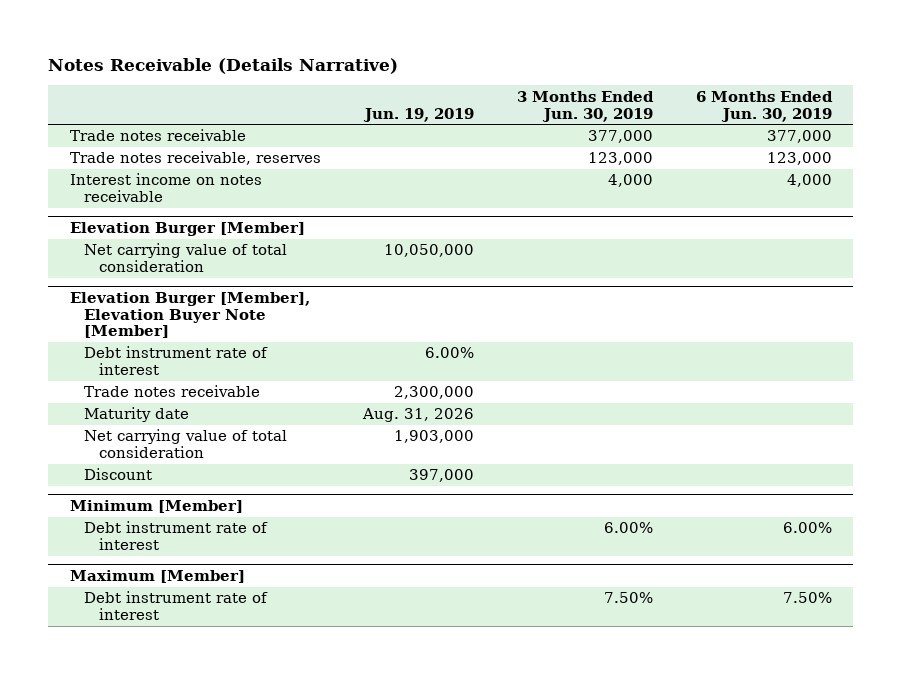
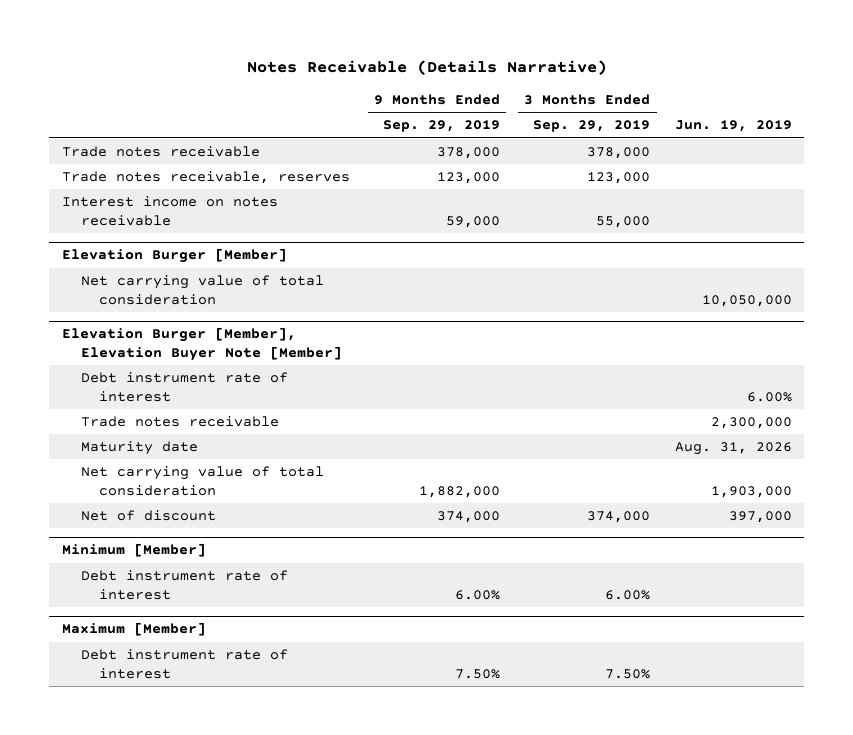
- | Jun. 19, 2019 | 3 Months Ended Jun. 30, 2019 | 6 Months Ended Jun. 30, 2019
+ | 9 Months Ended Sep. 29, 2019 | 3 Months Ended Sep. 29, 2019 | Jun. 19, 2019
@ Elevation Burger [Member], Elevation Buyer Note [Member]
- Discount | 397,000 | |
+ Net of discount | 374,000 | 374,000 | 397,000

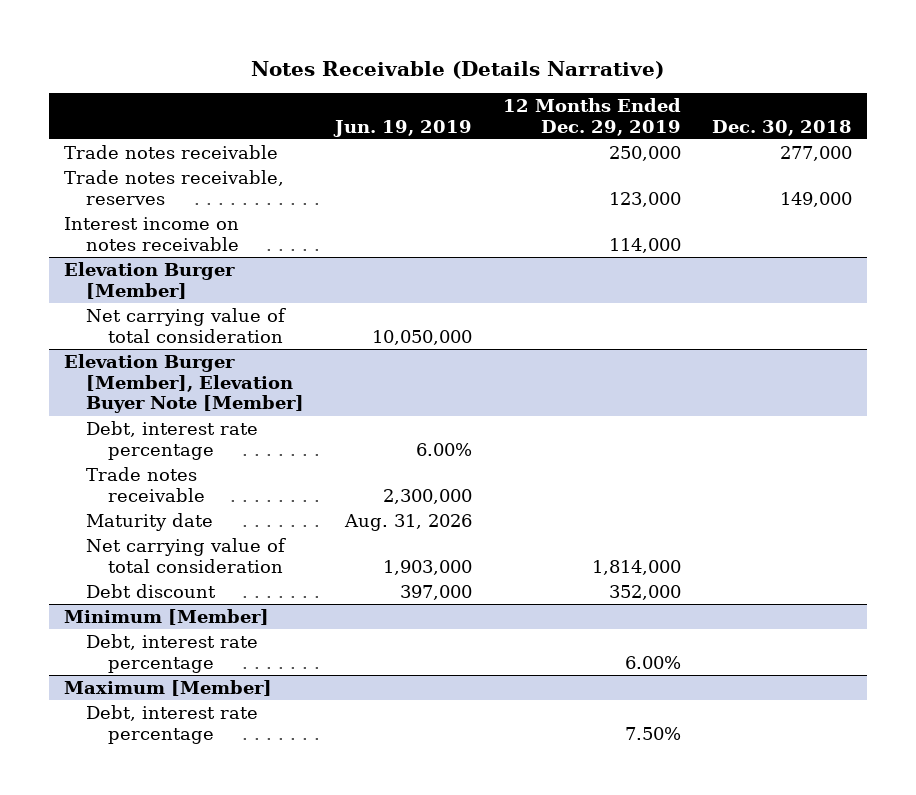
- | 9 Months Ended Sep. 29, 2019 | 3 Months Ended Sep. 29, 2019 | Jun. 19, 2019
+ | Jun. 19, 2019 | 12 Months Ended Dec. 29, 2019 | Dec. 30, 2018
@ Elevation Burger [Member], Elevation Buyer Note [Member]
- Debt instrument rate of interest | | | 6.00%
+ Debt, interest rate percentage | 6.00% | |
- Net of discount | 374,000 | 374,000 | 397,000
+ Debt discount | 397,000 | 352,000 |
@ Minimum [Member]
- Debt instrument rate of interest | 6.00% | 6.00% |
+ Debt, interest rate percentage | | 6.00% |
@ Maximum [Member]
- Debt instrument rate of interest | 7.50% | 7.50% |
+ Debt, interest rate percentage | | 7.50% |

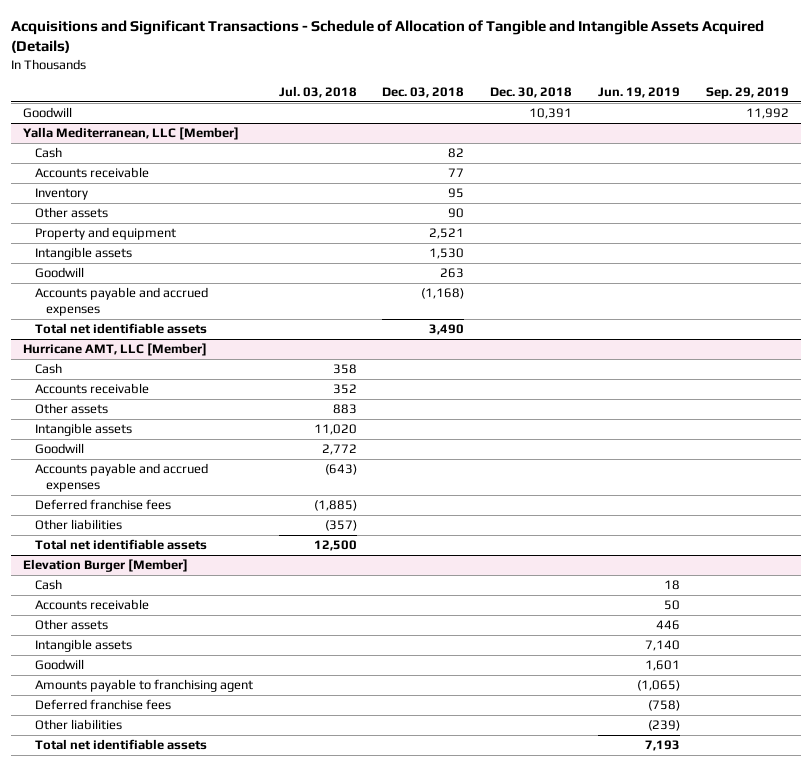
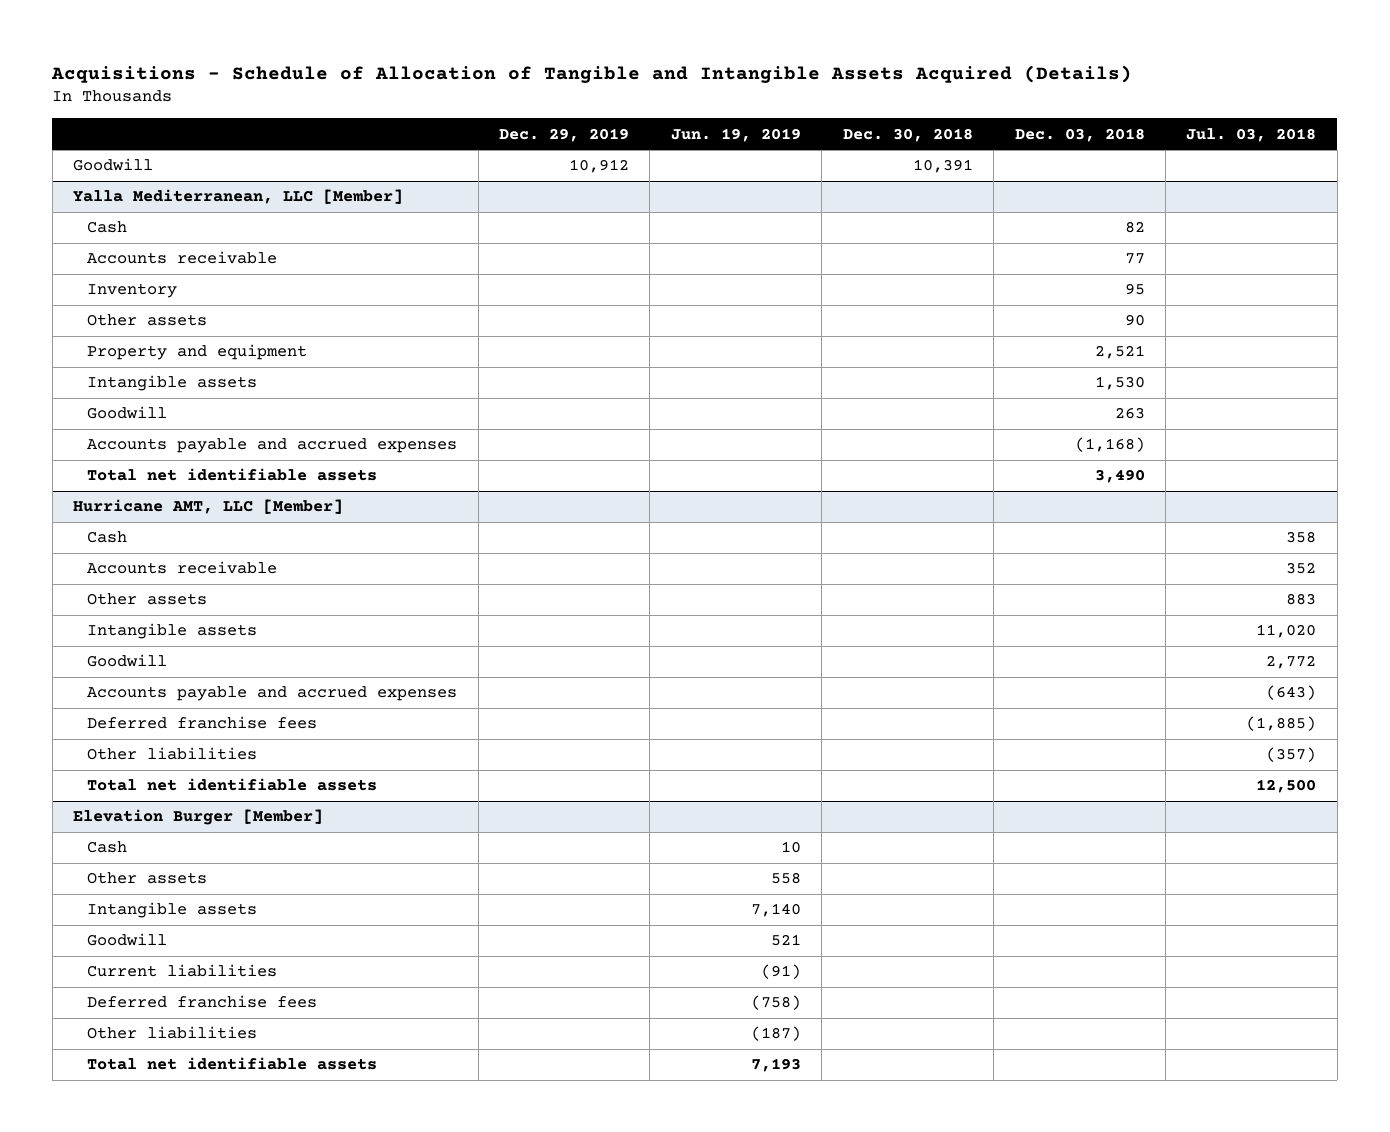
- Acquisitions and Significant Transactions - Schedule of Allocation of Tangible and Intangible Assets Acquired (Details)
+ Acquisitions - Schedule of Allocation of Tangible and Intangible Assets Acquired (Details)
- | Jul. 03, 2018 | Dec. 03, 2018 | Dec. 30, 2018 | Jun. 19, 2019 | Sep. 29, 2019
+ | Dec. 29, 2019 | Jun. 19, 2019 | Dec. 30, 2018 | Dec. 03, 2018 | Jul. 03, 2018
@ Elevation Burger [Member]
- Cash | | | | 18 |
- Accounts receivable | | | | 50 |
- Other assets | | | | 446 |
+ Cash | | 10 | | |
+ Other assets | | 558 | | |
- Goodwill | | | | 1,601 |
- Amounts payable to franchising agent | | | | (1,065) |
+ Goodwill | | 521 | | |
+ Current liabilities | | (91) | | |
- Other liabilities | | | | (239) |
+ Other liabilities | | (187) | | |

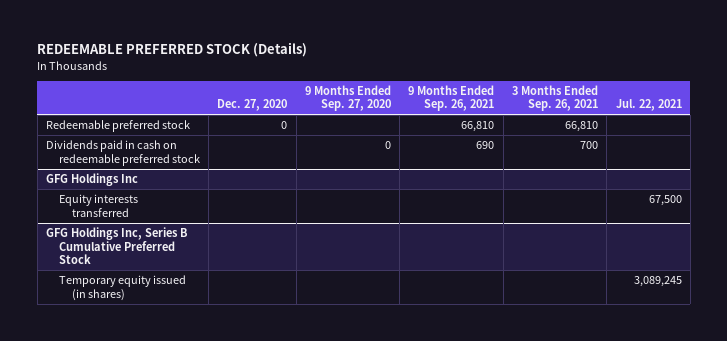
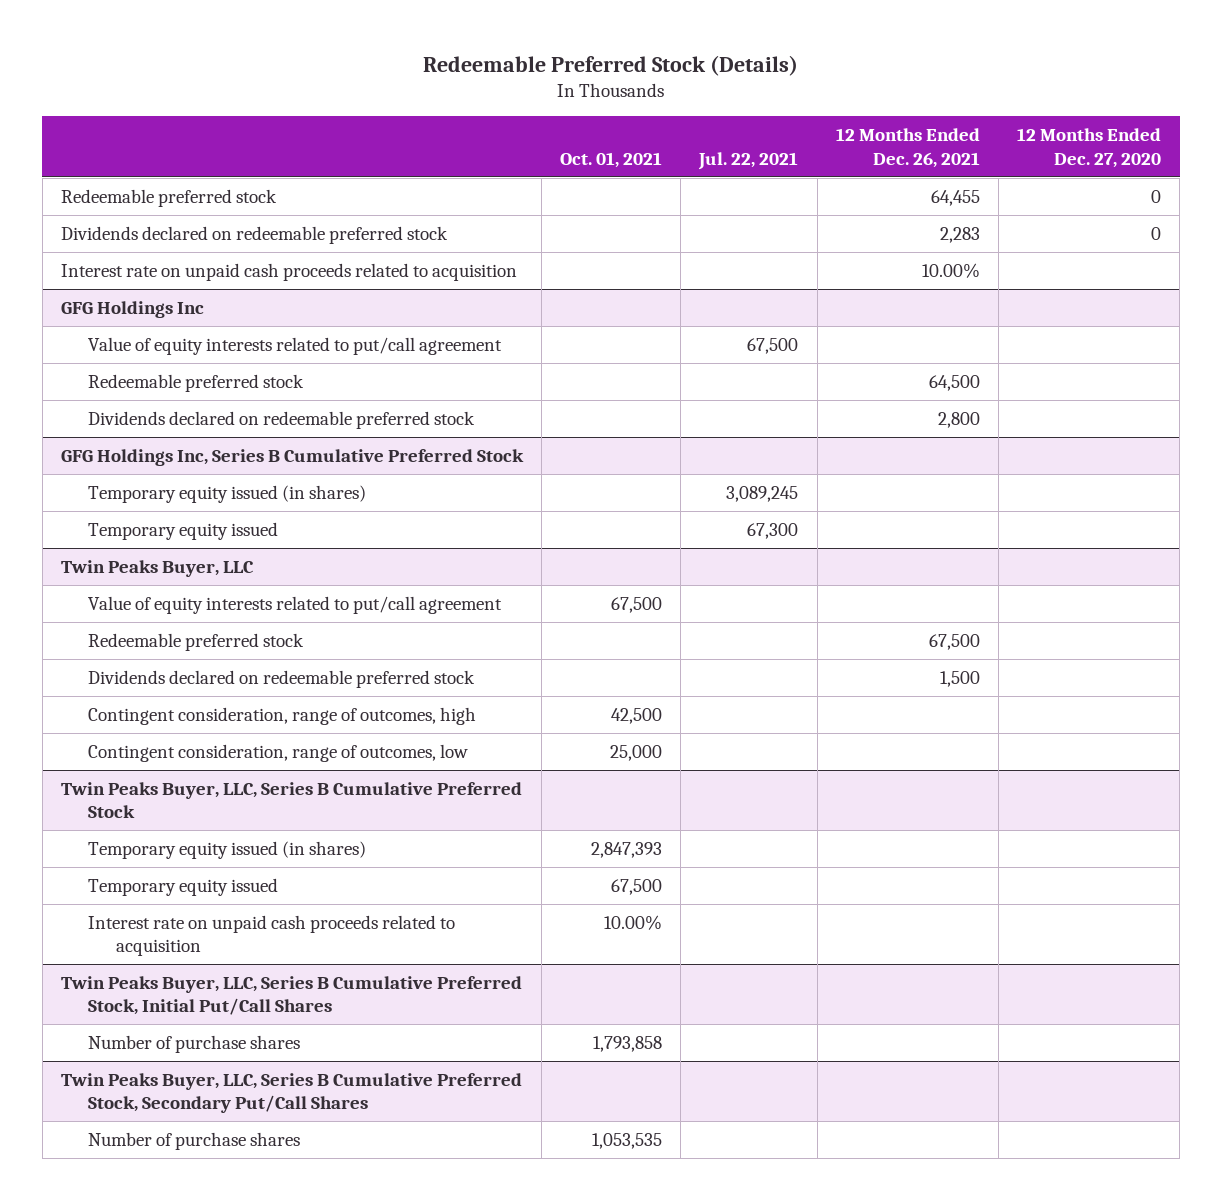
- REDEEMABLE PREFERRED STOCK (Details)
+ Redeemable Preferred Stock (Details)
- | Dec. 27, 2020 | 9 Months Ended Sep. 27, 2020 | 9 Months Ended Sep. 26, 2021 | 3 Months Ended Sep. 26, 2021 | Jul. 22, 2021
+ | Oct. 01, 2021 | Jul. 22, 2021 | 12 Months Ended Dec. 26, 2021 | 12 Months Ended Dec. 27, 2020
- Dividends paid in cash on redeemable preferred stock | | 0 | 690 | 700 |
+ Dividends declared on redeemable preferred stock | | | 2,283 | 0
+ Interest rate on unpaid cash proceeds related to acquisition | | | 10.00% |
@ GFG Holdings Inc
- Equity interests transferred | | | | | 67,500
+ Value of equity interests related to put/call agreement | | 67,500 | |
+ Redeemable preferred stock | | | 64,500 |
+ Dividends declared on redeemable preferred stock | | | 2,800 |
@ GFG Holdings Inc, Series B Cumulative Preferred Stock
+ Temporary equity issued | | 67,300 | |
+ Twin Peaks Buyer, LLC
+ Value of equity interests related to put/call agreement | 67,500 | | |
+ Redeemable preferred stock | | | 67,500 |
+ Dividends declared on redeemable preferred stock | | | 1,500 |
+ Contingent consideration, range of outcomes, high | 42,500 | | |
+ Contingent consideration, range of outcomes, low | 25,000 | | |
+ Twin Peaks Buyer, LLC, Series B Cumulative Preferred Stock
+ Temporary equity issued (in shares) | 2,847,393 | | |
+ Temporary equity issued | 67,500 | | |
+ Interest rate on unpaid cash proceeds related to acquisition | 10.00% | | |
+ Twin Peaks Buyer, LLC, Series B Cumulative Preferred Stock, Initial Put/Call Shares
+ Number of purchase shares | 1,793,858 | | |
+ Twin Peaks Buyer, LLC, Series B Cumulative Preferred Stock, Secondary Put/Call Shares
+ Number of purchase shares | 1,053,535 | | |

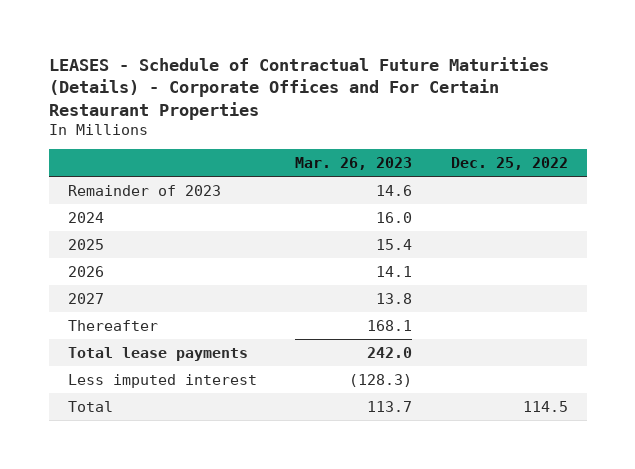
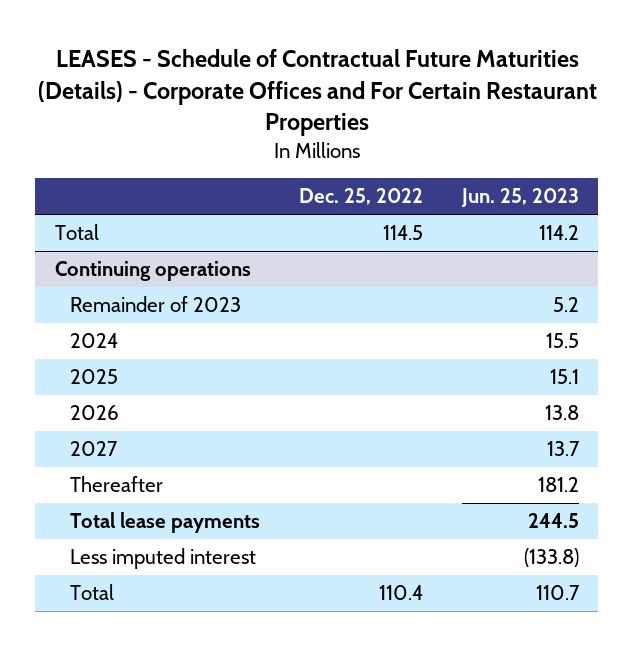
- | Mar. 26, 2023 | Dec. 25, 2022
+ | Dec. 25, 2022 | Jun. 25, 2023
- Remainder of 2023 | 14.6 |
- 2024 | 16.0 |
- 2025 | 15.4 |
- 2026 | 14.1 |
- 2027 | 13.8 |
- Thereafter | 168.1 |
- Total lease payments | 242.0 |
- Less imputed interest | (128.3) |
+ Continuing operations
+ Remainder of 2023 | | 5.2
+ 2024 | | 15.5
+ 2025 | | 15.1
+ 2026 | | 13.8
+ 2027 | | 13.7
+ Thereafter | | 181.2
+ Total lease payments | | 244.5
+ Less imputed interest | | (133.8)
+ Total | 110.4 | 110.7

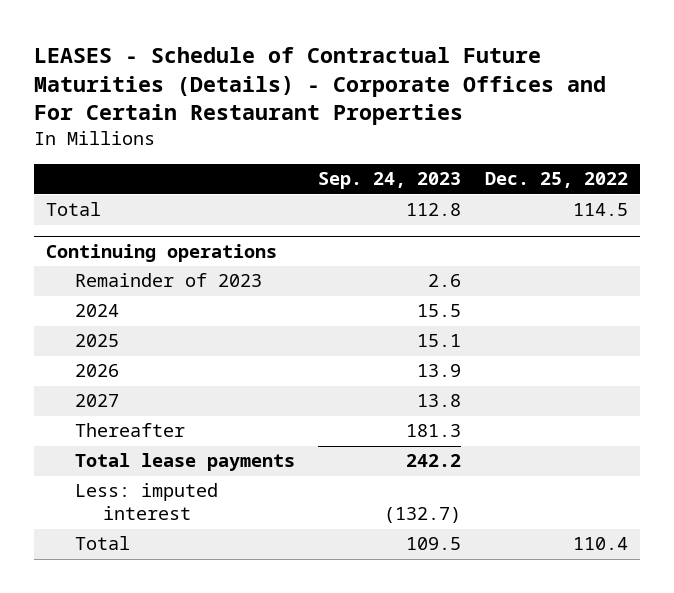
- | Dec. 25, 2022 | Jun. 25, 2023
+ | Sep. 24, 2023 | Dec. 25, 2022
@ Continuing operations
- Less imputed interest | | (133.8)
+ Less: imputed interest | (132.7) |

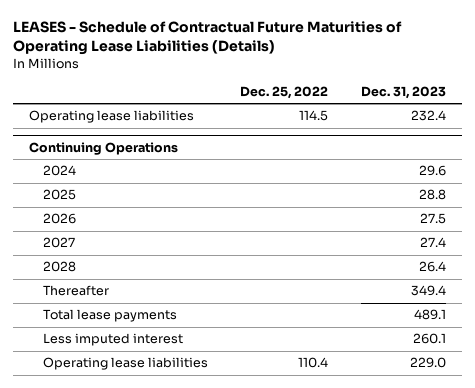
- LEASES - Schedule of Contractual Future Maturities (Details) - Corporate Offices and For Certain Restaurant Properties
+ LEASES - Schedule of Contractual Future Maturities of Operating Lease Liabilities (Details)
- | Sep. 24, 2023 | Dec. 25, 2022
+ | Dec. 25, 2022 | Dec. 31, 2023
- Total | 112.8 | 114.5
- Continuing operations
- Remainder of 2023 | 2.6 |
+ Operating lease liabilities | 114.5 | 232.4
+ Continuing Operations
+ 2028 | | 26.4
- Less: imputed interest | (132.7) |
- Total | 109.5 | 110.4
+ Less imputed interest | | 260.1
+ Operating lease liabilities | 110.4 | 229.0

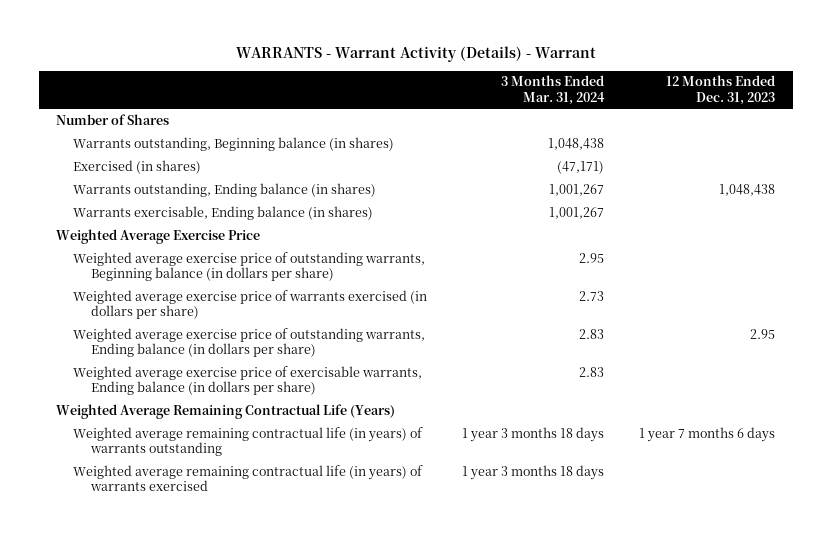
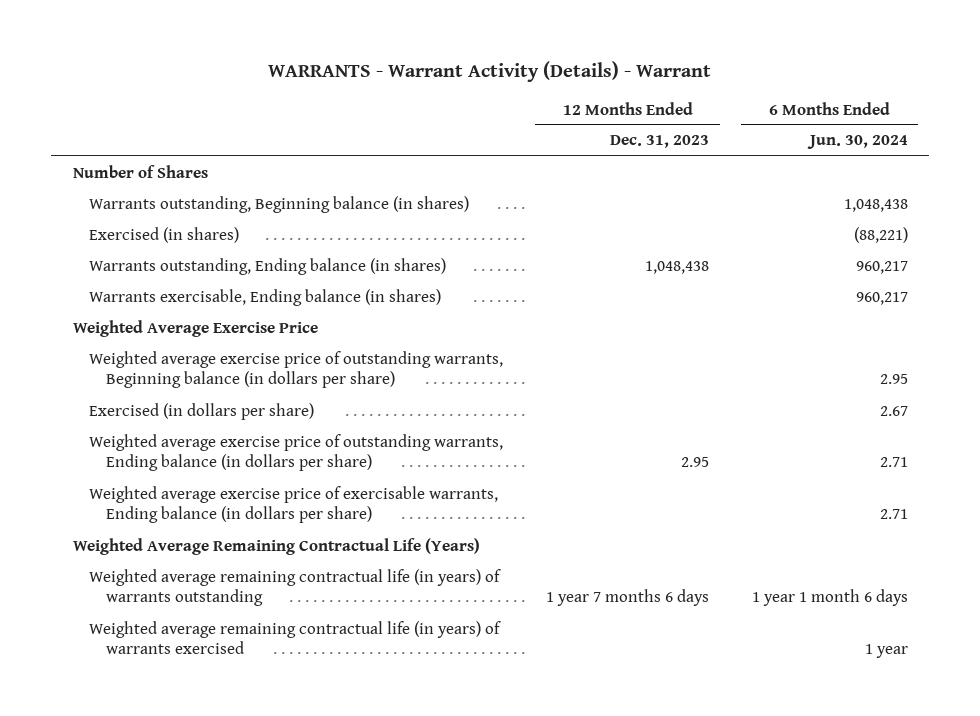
- | 3 Months Ended Mar. 31, 2024 | 12 Months Ended Dec. 31, 2023
+ | 12 Months Ended Dec. 31, 2023 | 6 Months Ended Jun. 30, 2024
- Weighted average exercise price of warrants exercised (in dollars per share) | 2.73 |
+ Exercised (in dollars per share) | | 2.67

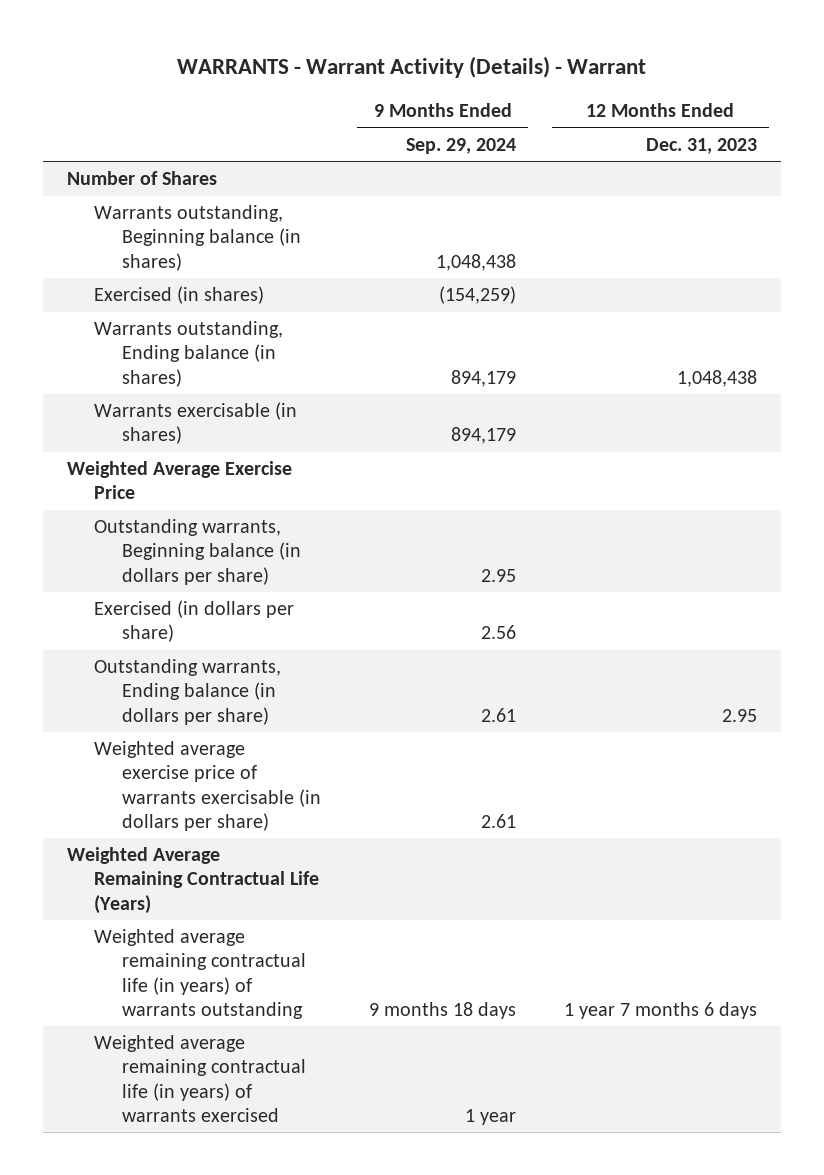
- | 12 Months Ended Dec. 31, 2023 | 6 Months Ended Jun. 30, 2024
+ | 9 Months Ended Sep. 29, 2024 | 12 Months Ended Dec. 31, 2023
- Warrants exercisable, Ending balance (in shares) | | 960,217
+ Warrants exercisable (in shares) | 894,179 |
- Weighted average exercise price of outstanding warrants, Beginning balance (in dollars per share) | | 2.95
+ Outstanding warrants, Beginning balance (in dollars per share) | 2.95 |
- Weighted average exercise price of outstanding warrants, Ending balance (in dollars per share) | 2.95 | 2.71
- Weighted average exercise price of exercisable warrants, Ending balance (in dollars per share) | | 2.71
+ Outstanding warrants, Ending balance (in dollars per share) | 2.61 | 2.95
+ Weighted average exercise price of warrants exercisable (in dollars per share) | 2.61 |

